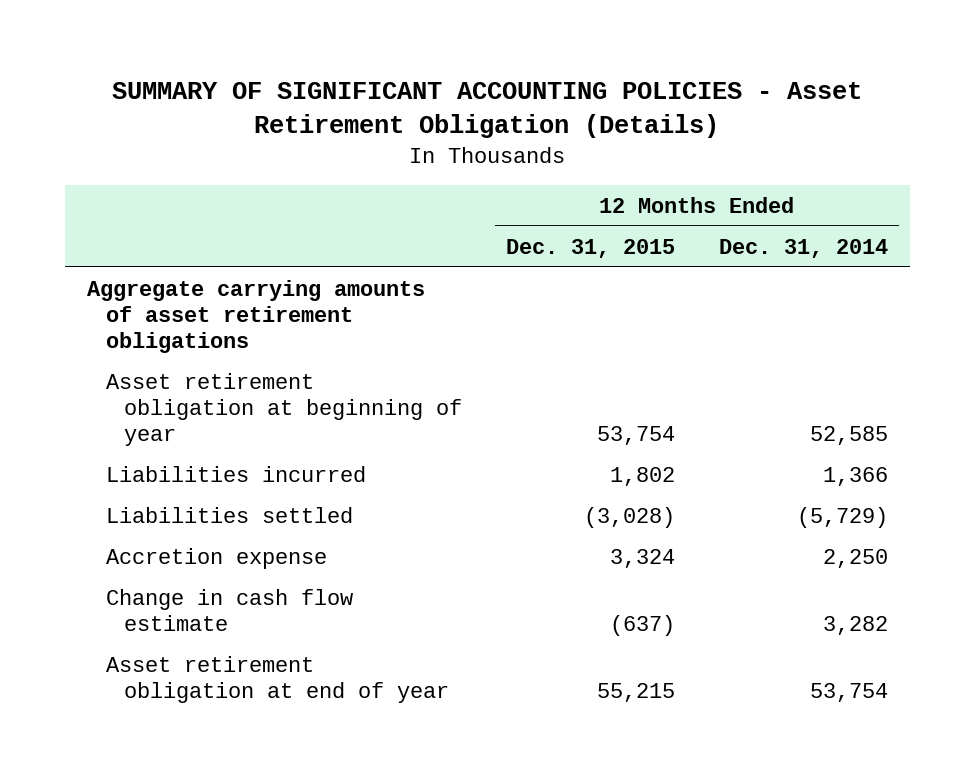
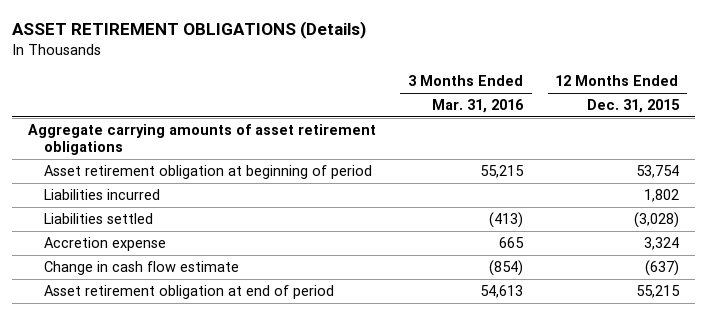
- SUMMARY OF SIGNIFICANT ACCOUNTING POLICIES - Asset Retirement Obligation (Details)
+ ASSET RETIREMENT OBLIGATIONS (Details)
- | 12 Months Ended Dec. 31, 2015 | 12 Months Ended Dec. 31, 2014
+ | 3 Months Ended Mar. 31, 2016 | 12 Months Ended Dec. 31, 2015
- Asset retirement obligation at beginning of year | 53,754 | 52,585
+ Asset retirement obligation at beginning of period | 55,215 | 53,754
- Asset retirement obligation at end of year | 55,215 | 53,754
+ Asset retirement obligation at end of period | 54,613 | 55,215

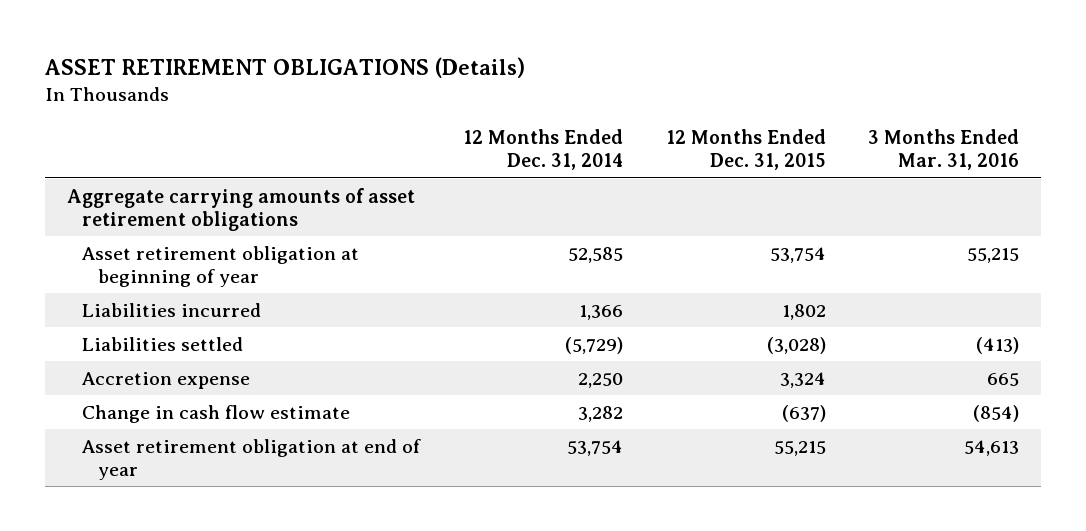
- | 3 Months Ended Mar. 31, 2016 | 12 Months Ended Dec. 31, 2015
+ | 12 Months Ended Dec. 31, 2014 | 12 Months Ended Dec. 31, 2015 | 3 Months Ended Mar. 31, 2016
- Asset retirement obligation at beginning of period | 55,215 | 53,754
+ Asset retirement obligation at beginning of year | 52,585 | 53,754 | 55,215
- Asset retirement obligation at end of period | 54,613 | 55,215
+ Asset retirement obligation at end of year | 53,754 | 55,215 | 54,613

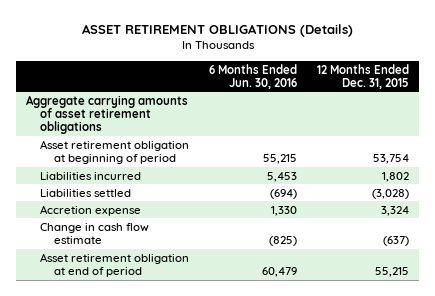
- | 12 Months Ended Dec. 31, 2014 | 12 Months Ended Dec. 31, 2015 | 3 Months Ended Mar. 31, 2016
+ | 6 Months Ended Jun. 30, 2016 | 12 Months Ended Dec. 31, 2015
- Asset retirement obligation at beginning of year | 52,585 | 53,754 | 55,215
+ Asset retirement obligation at beginning of period | 55,215 | 53,754
- Asset retirement obligation at end of year | 53,754 | 55,215 | 54,613
+ Asset retirement obligation at end of period | 60,479 | 55,215

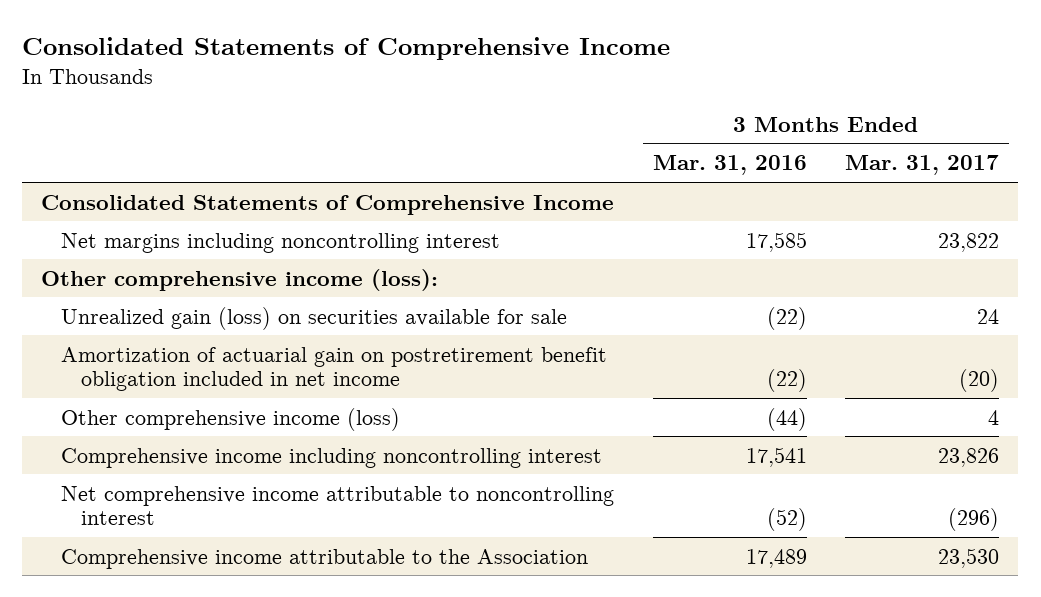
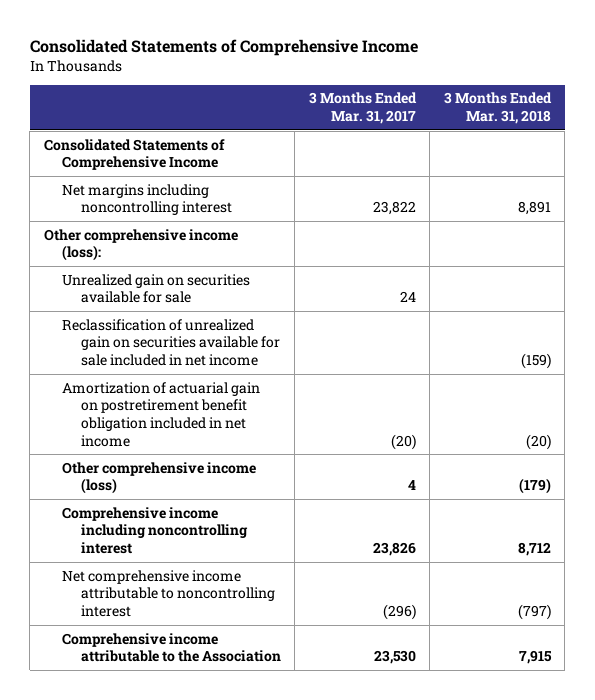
- | 3 Months Ended Mar. 31, 2016 | 3 Months Ended Mar. 31, 2017
+ | 3 Months Ended Mar. 31, 2017 | 3 Months Ended Mar. 31, 2018
- Unrealized gain (loss) on securities available for sale | (22) | 24
+ Unrealized gain on securities available for sale | 24 |
+ Reclassification of unrealized gain on securities available for sale included in net income | | (159)

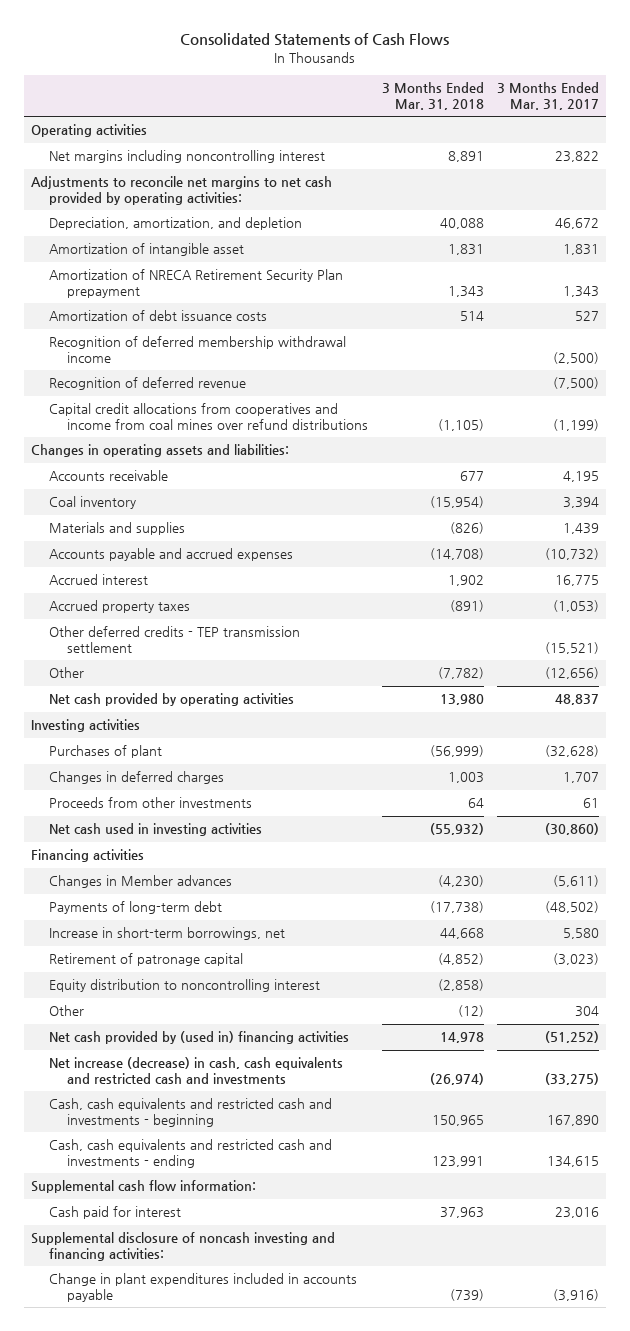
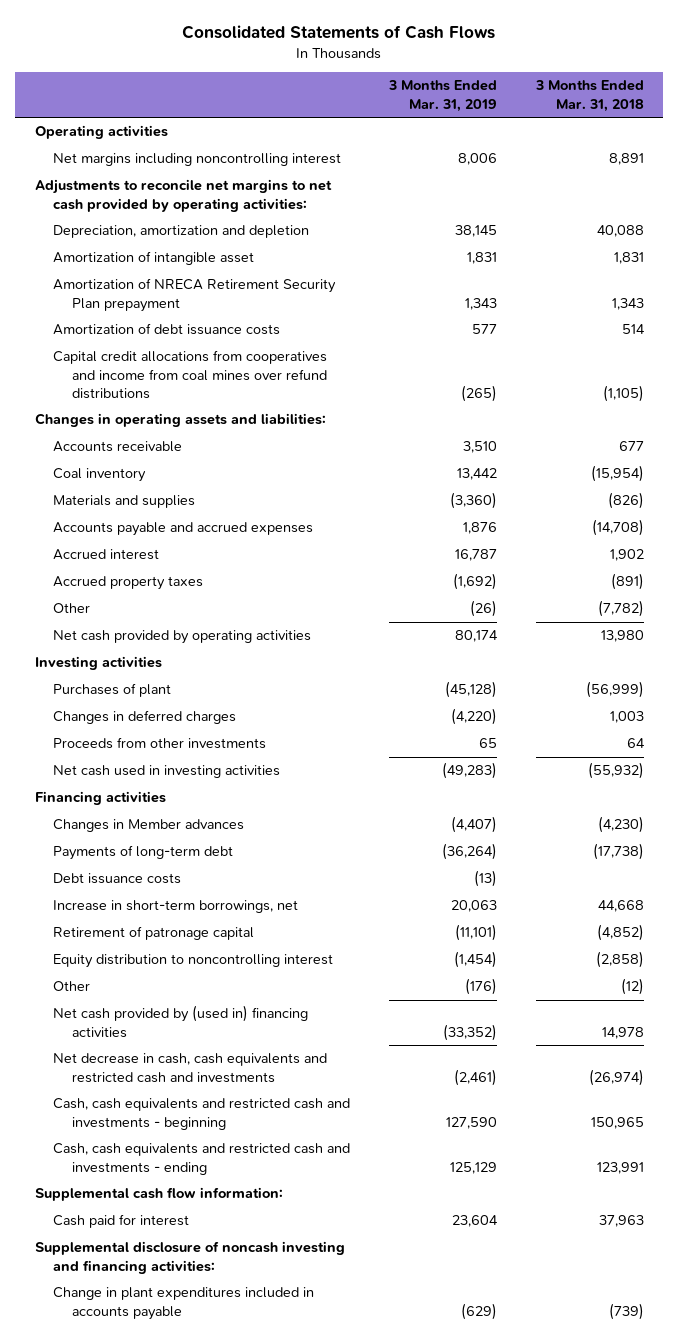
- | 3 Months Ended Mar. 31, 2018 | 3 Months Ended Mar. 31, 2017
+ | 3 Months Ended Mar. 31, 2019 | 3 Months Ended Mar. 31, 2018
- Depreciation, amortization, and depletion | 40,088 | 46,672
+ Depreciation, amortization and depletion | 38,145 | 40,088
- Recognition of deferred membership withdrawal income | | (2,500)
- Recognition of deferred revenue | | (7,500)
- Other deferred credits - TEP transmission settlement | | (15,521)
+ Debt issuance costs | (13) |
- Net increase (decrease) in cash, cash equivalents and restricted cash and investments | (26,974) | (33,275)
+ Net decrease in cash, cash equivalents and restricted cash and investments | (2,461) | (26,974)

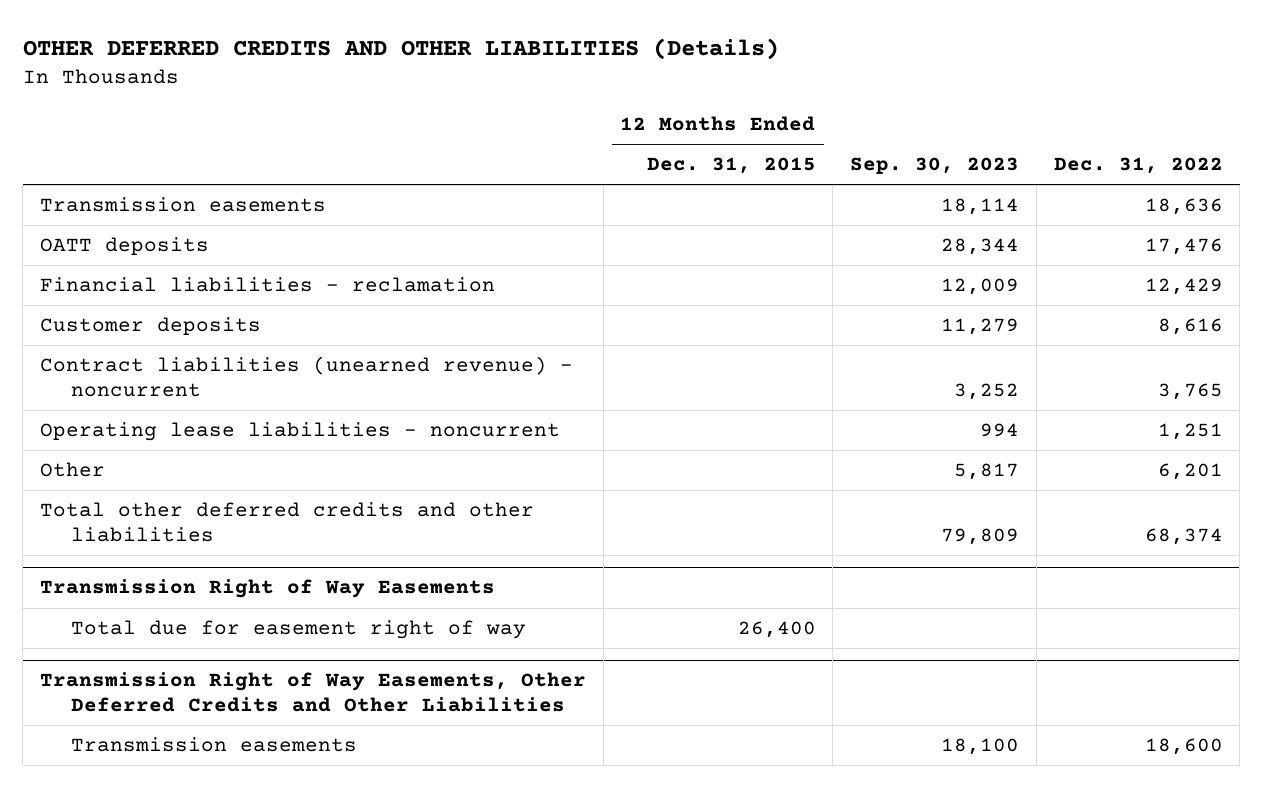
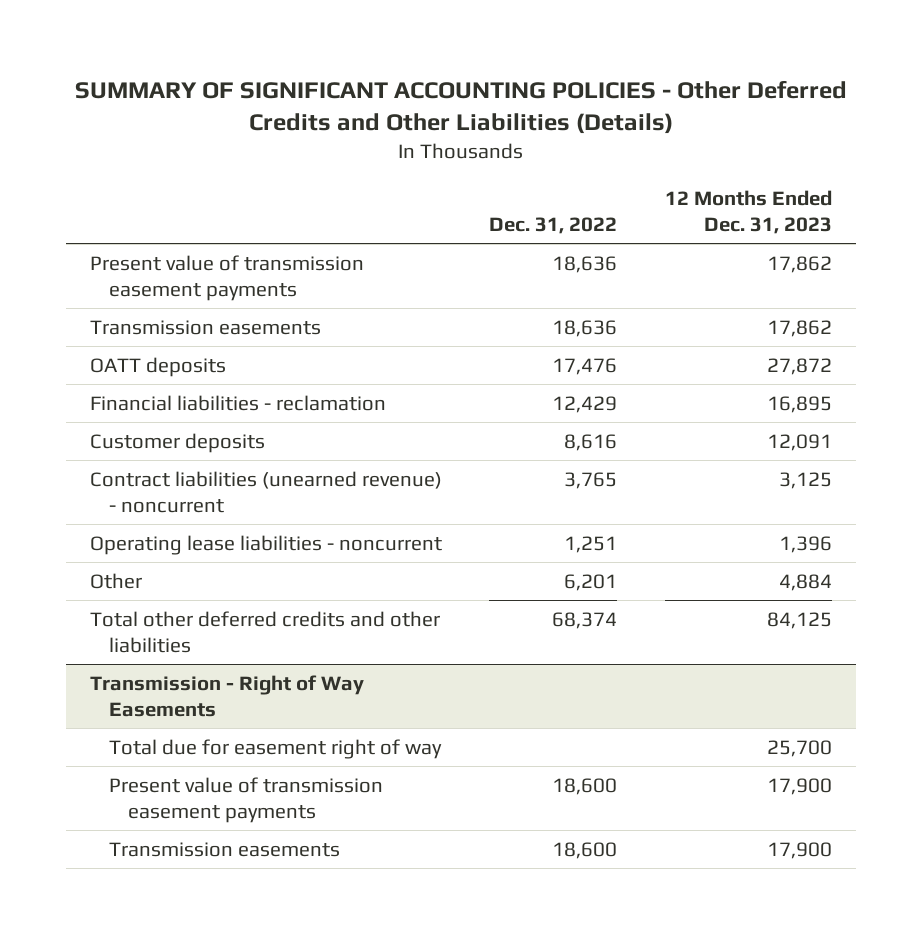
- OTHER DEFERRED CREDITS AND OTHER LIABILITIES (Details)
+ SUMMARY OF SIGNIFICANT ACCOUNTING POLICIES - Other Deferred Credits and Other Liabilities (Details)
- | 12 Months Ended Dec. 31, 2015 | Sep. 30, 2023 | Dec. 31, 2022
+ | Dec. 31, 2022 | 12 Months Ended Dec. 31, 2023
+ Present value of transmission easement payments | 18,636 | 17,862
- Transmission Right of Way Easements
+ Transmission - Right of Way Easements
- Transmission Right of Way Easements, Other Deferred Credits and Other Liabilities
+ Present value of transmission easement payments | 18,600 | 17,900

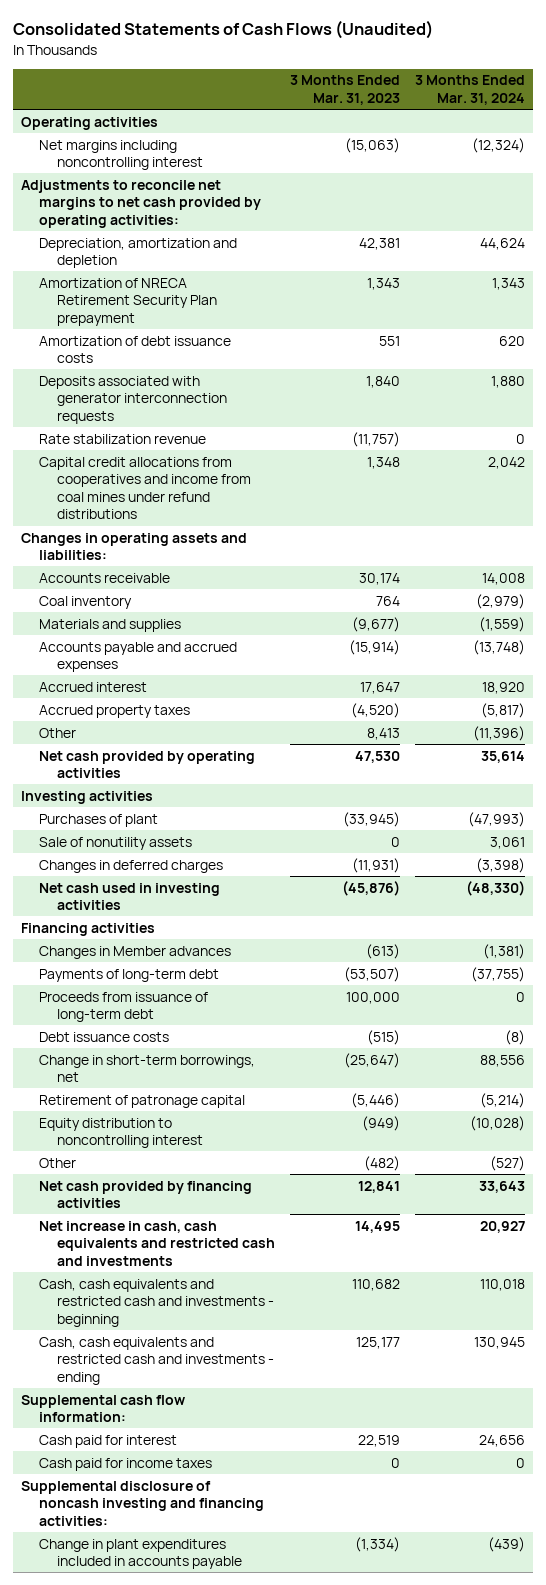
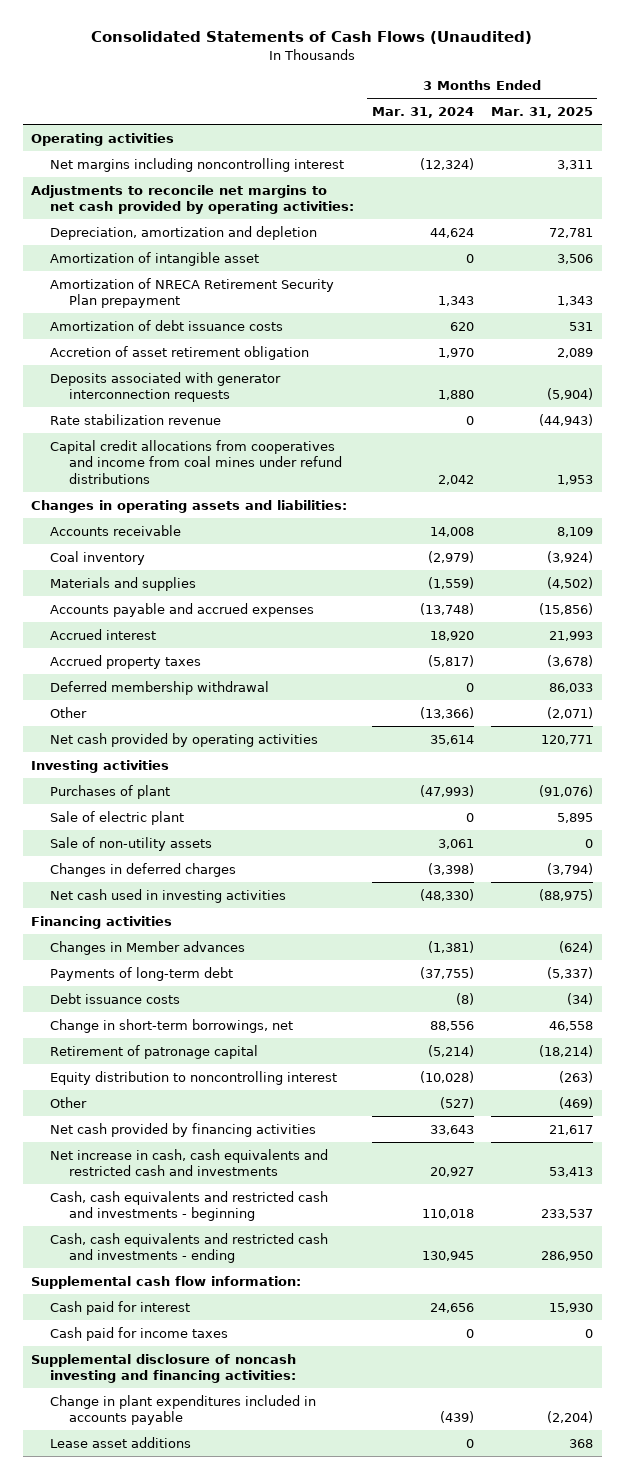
- | 3 Months Ended Mar. 31, 2023 | 3 Months Ended Mar. 31, 2024
+ | 3 Months Ended Mar. 31, 2024 | 3 Months Ended Mar. 31, 2025
+ Amortization of intangible asset | 0 | 3,506
+ Accretion of asset retirement obligation | 1,970 | 2,089
- Other | 8,413 | (11,396)
+ Deferred membership withdrawal | 0 | 86,033
+ Other | (13,366) | (2,071)
- Sale of nonutility assets | 0 | 3,061
+ Sale of electric plant | 0 | 5,895
+ Sale of non-utility assets | 3,061 | 0
- Proceeds from issuance of long-term debt | 100,000 | 0
+ Lease asset additions | 0 | 368

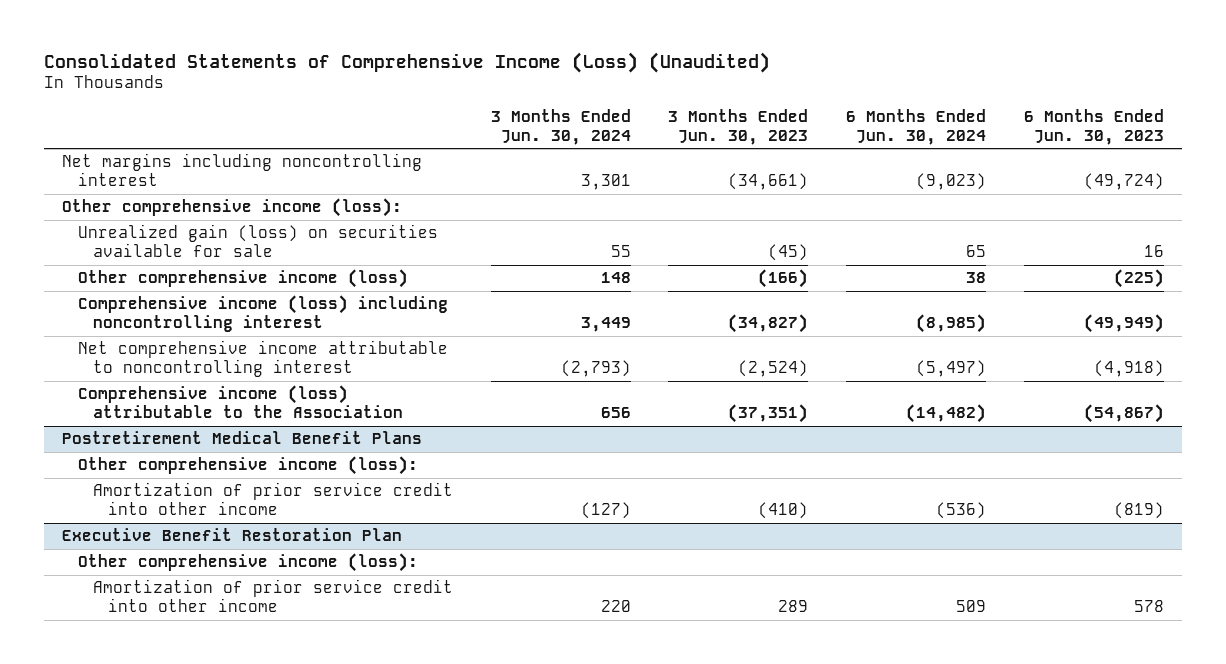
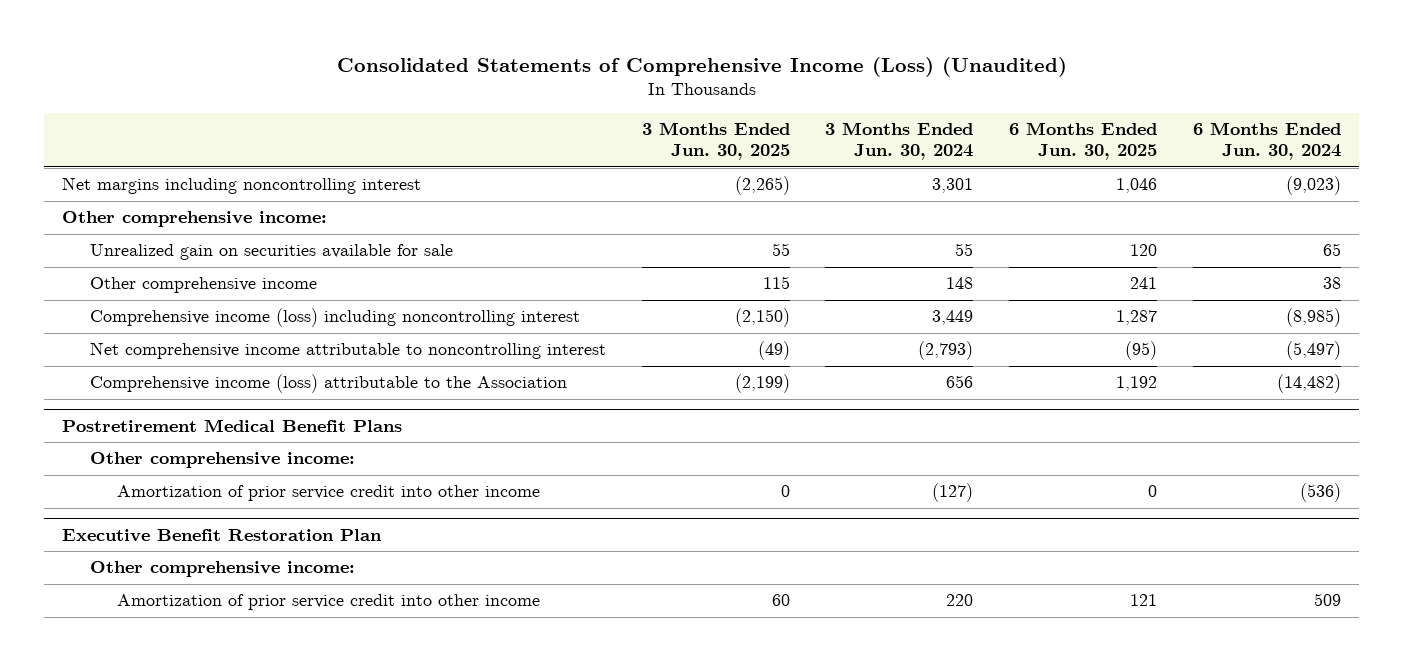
- | 3 Months Ended Jun. 30, 2024 | 3 Months Ended Jun. 30, 2023 | 6 Months Ended Jun. 30, 2024 | 6 Months Ended Jun. 30, 2023
+ | 3 Months Ended Jun. 30, 2025 | 3 Months Ended Jun. 30, 2024 | 6 Months Ended Jun. 30, 2025 | 6 Months Ended Jun. 30, 2024
- Other comprehensive income (loss):
- Unrealized gain (loss) on securities available for sale | 55 | (45) | 65 | 16
- Other comprehensive income (loss) | 148 | (166) | 38 | (225)
+ Other comprehensive income:
+ Unrealized gain on securities available for sale | 55 | 55 | 120 | 65
+ Other comprehensive income | 115 | 148 | 241 | 38
@ Postretirement Medical Benefit Plans
- Other comprehensive income (loss):
+ Other comprehensive income:
@ Executive Benefit Restoration Plan
- Other comprehensive income (loss):
+ Other comprehensive income:

